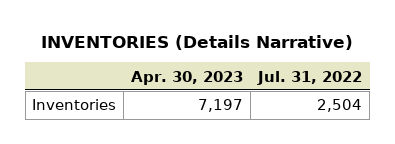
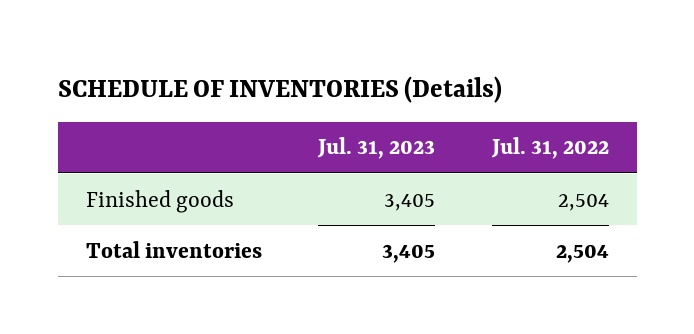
- INVENTORIES (Details Narrative)
+ SCHEDULE OF INVENTORIES (Details)
- | Apr. 30, 2023 | Jul. 31, 2022
+ | Jul. 31, 2023 | Jul. 31, 2022
- Inventories | 7,197 | 2,504
+ Finished goods | 3,405 | 2,504
+ Total inventories | 3,405 | 2,504

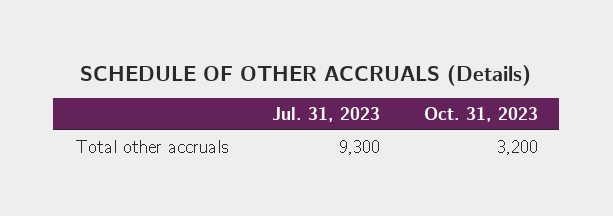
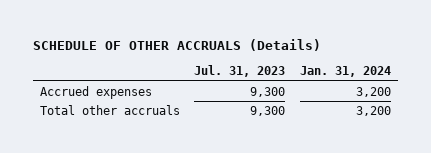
- | Jul. 31, 2023 | Oct. 31, 2023
+ | Jul. 31, 2023 | Jan. 31, 2024
+ Accrued expenses | 9,300 | 3,200

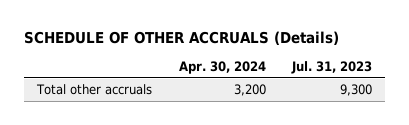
- | Jul. 31, 2023 | Jan. 31, 2024
+ | Apr. 30, 2024 | Jul. 31, 2023
- Accrued expenses | 9,300 | 3,200

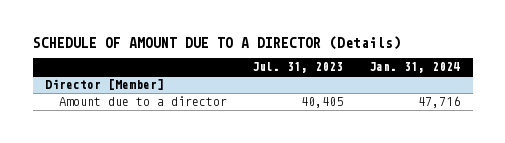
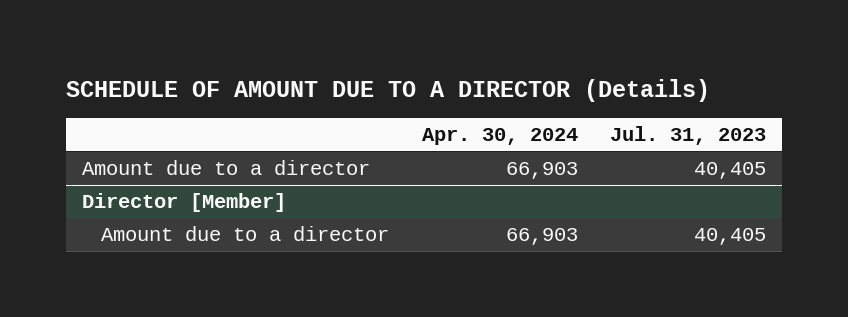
- | Jul. 31, 2023 | Jan. 31, 2024
+ | Apr. 30, 2024 | Jul. 31, 2023
+ Amount due to a director | 66,903 | 40,405

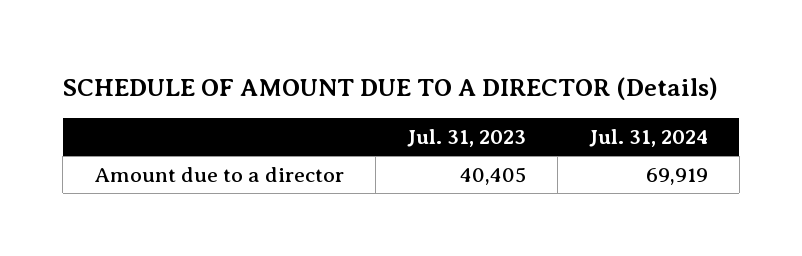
- | Apr. 30, 2024 | Jul. 31, 2023
+ | Jul. 31, 2023 | Jul. 31, 2024
- Director [Member]
- Amount due to a director | 66,903 | 40,405

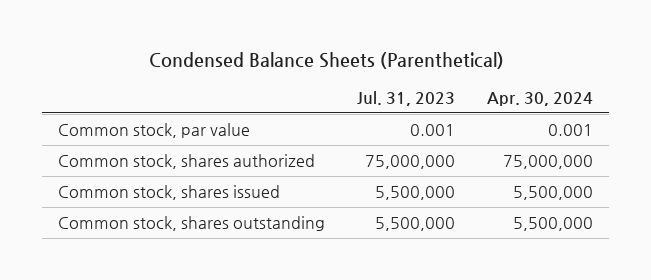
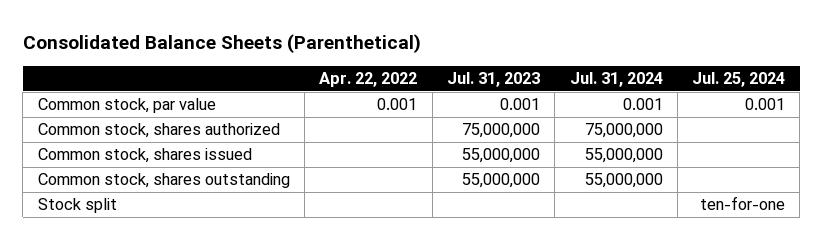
- Condensed Balance Sheets (Parenthetical)
+ Consolidated Balance Sheets (Parenthetical)
- | Jul. 31, 2023 | Apr. 30, 2024
+ | Apr. 22, 2022 | Jul. 31, 2023 | Jul. 31, 2024 | Jul. 25, 2024
- Common stock, shares issued | 5,500,000 | 5,500,000
- Common stock, shares outstanding | 5,500,000 | 5,500,000
+ Common stock, shares issued | | 55,000,000 | 55,000,000 |
+ Common stock, shares outstanding | | 55,000,000 | 55,000,000 |
+ Stock split | | | | ten-for-one

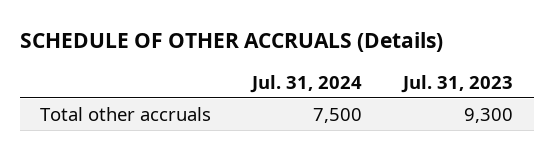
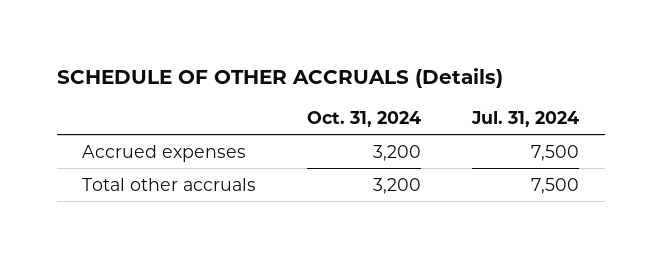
- | Jul. 31, 2024 | Jul. 31, 2023
+ | Oct. 31, 2024 | Jul. 31, 2024
+ Accrued expenses | 3,200 | 7,500

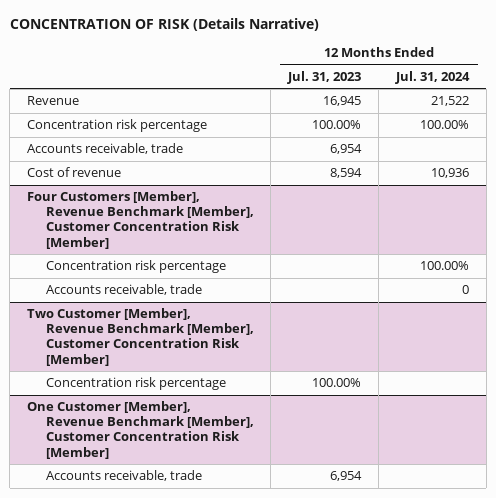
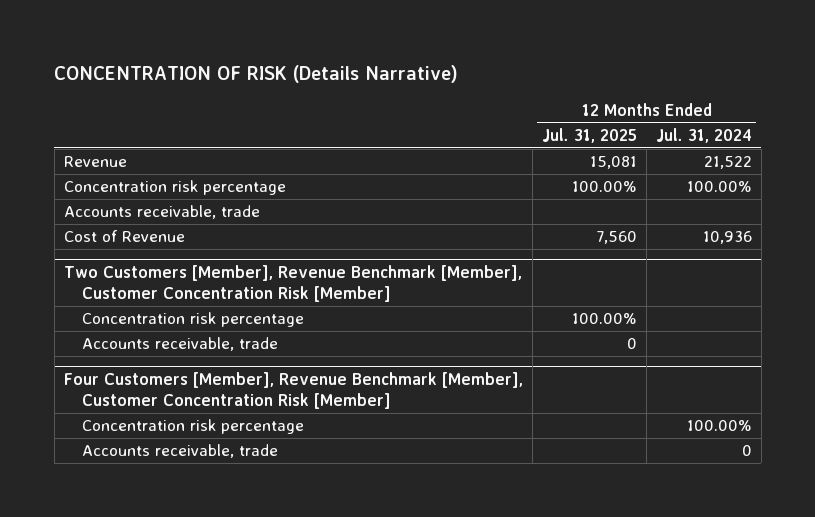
- | 12 Months Ended Jul. 31, 2023 | 12 Months Ended Jul. 31, 2024
+ | 12 Months Ended Jul. 31, 2025 | 12 Months Ended Jul. 31, 2024
- Cost of revenue | 8,594 | 10,936
+ Cost of Revenue | 7,560 | 10,936
+ Two Customers [Member], Revenue Benchmark [Member], Customer Concentration Risk [Member]
+ Concentration risk percentage | 100.00% |
+ Accounts receivable, trade | 0 |
- Two Customer [Member], Revenue Benchmark [Member], Customer Concentration Risk [Member]
- Concentration risk percentage | 100.00% |
- One Customer [Member], Revenue Benchmark [Member], Customer Concentration Risk [Member]
- Accounts receivable, trade | 6,954 |

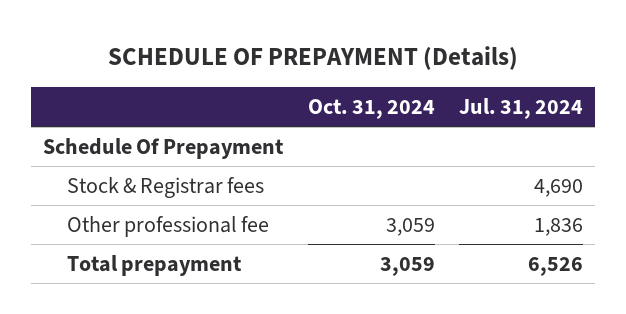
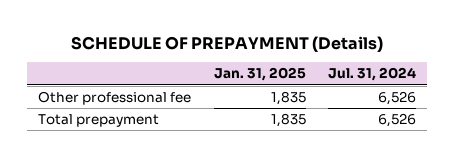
- | Oct. 31, 2024 | Jul. 31, 2024
+ | Jan. 31, 2025 | Jul. 31, 2024
- Schedule Of Prepayment
- Stock & Registrar fees | | 4,690
- Other professional fee | 3,059 | 1,836
+ Other professional fee | 1,835 | 6,526

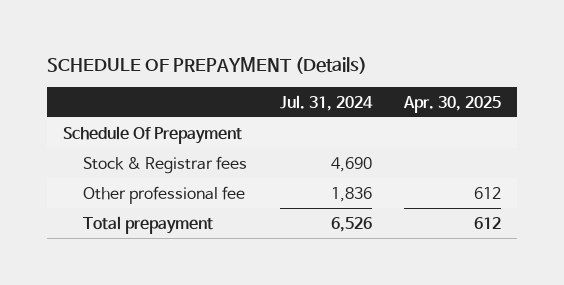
- | Jan. 31, 2025 | Jul. 31, 2024
+ | Jul. 31, 2024 | Apr. 30, 2025
- Other professional fee | 1,835 | 6,526
+ Schedule Of Prepayment
+ Stock & Registrar fees | 4,690 |
+ Other professional fee | 1,836 | 612

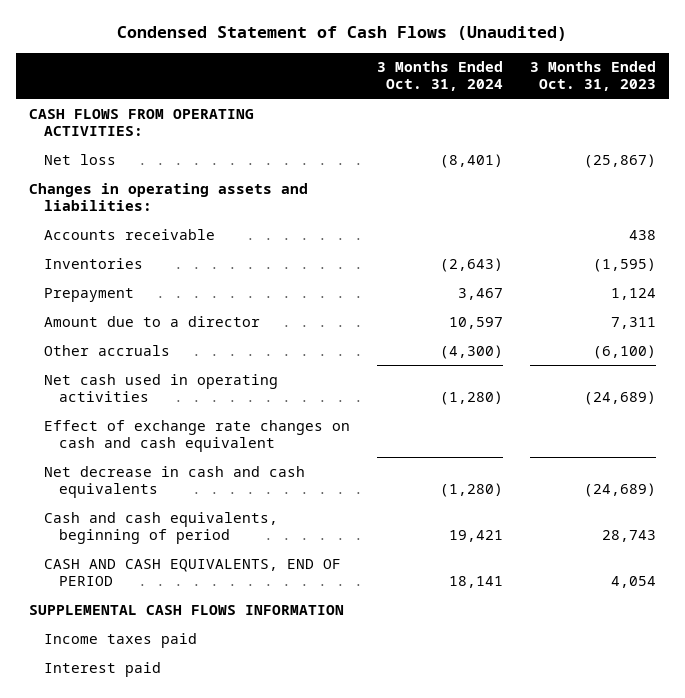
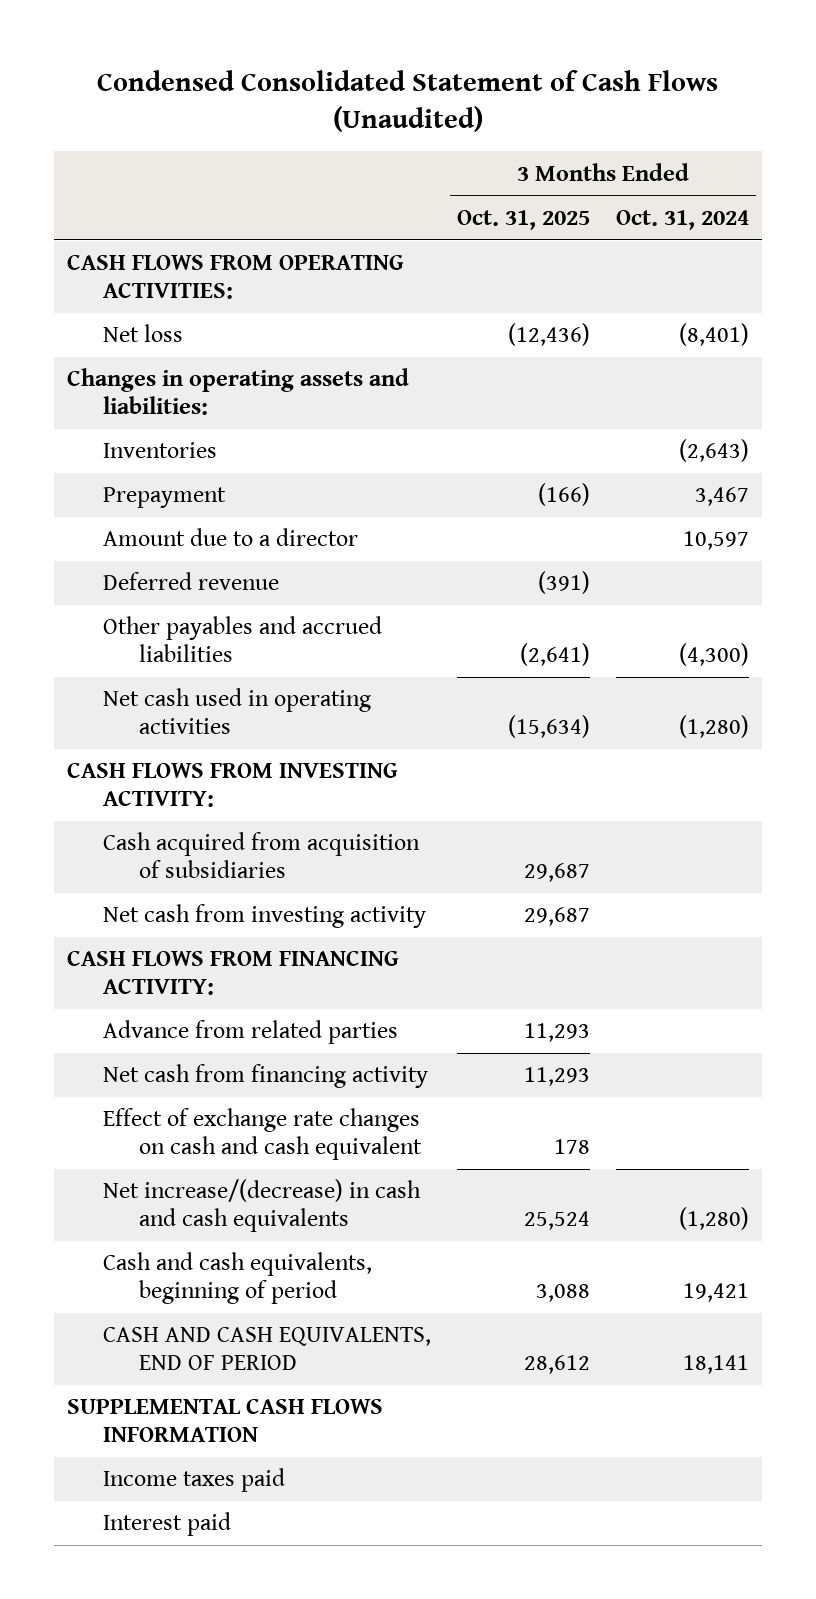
- Condensed Statement of Cash Flows (Unaudited)
+ Condensed Consolidated Statement of Cash Flows (Unaudited)
- | 3 Months Ended Oct. 31, 2024 | 3 Months Ended Oct. 31, 2023
+ | 3 Months Ended Oct. 31, 2025 | 3 Months Ended Oct. 31, 2024
- Accounts receivable | | 438
- Other accruals | (4,300) | (6,100)
+ Deferred revenue | (391) |
+ Other payables and accrued liabilities | (2,641) | (4,300)
+ CASH FLOWS FROM INVESTING ACTIVITY:
+ Cash acquired from acquisition of subsidiaries | 29,687 |
+ Net cash from investing activity | 29,687 |
+ CASH FLOWS FROM FINANCING ACTIVITY:
+ Advance from related parties | 11,293 |
+ Net cash from financing activity | 11,293 |
- Net decrease in cash and cash equivalents | (1,280) | (24,689)
+ Net increase/(decrease) in cash and cash equivalents | 25,524 | (1,280)

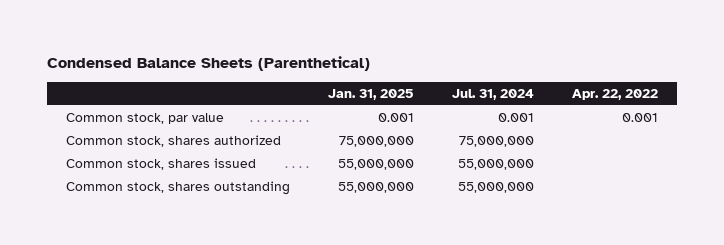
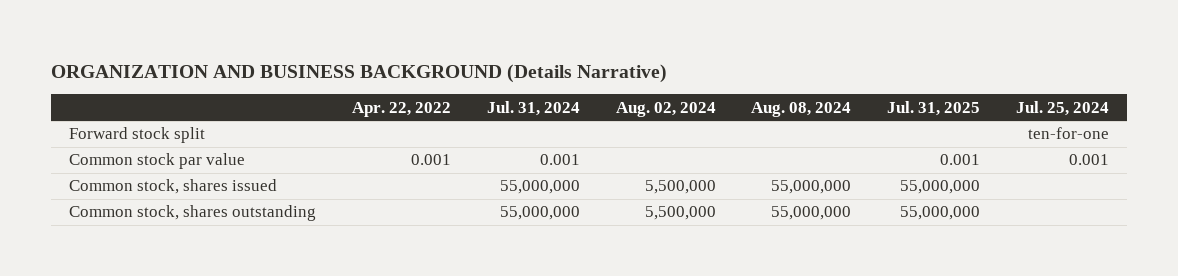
- Condensed Balance Sheets (Parenthetical)
+ ORGANIZATION AND BUSINESS BACKGROUND (Details Narrative)
- | Jan. 31, 2025 | Jul. 31, 2024 | Apr. 22, 2022
+ | Apr. 22, 2022 | Jul. 31, 2024 | Aug. 02, 2024 | Aug. 08, 2024 | Jul. 31, 2025 | Jul. 25, 2024
- Common stock, par value | 0.001 | 0.001 | 0.001
- Common stock, shares authorized | 75,000,000 | 75,000,000 |
+ Forward stock split | | | | | | ten-for-one
+ Common stock par value | 0.001 | 0.001 | | | 0.001 | 0.001

